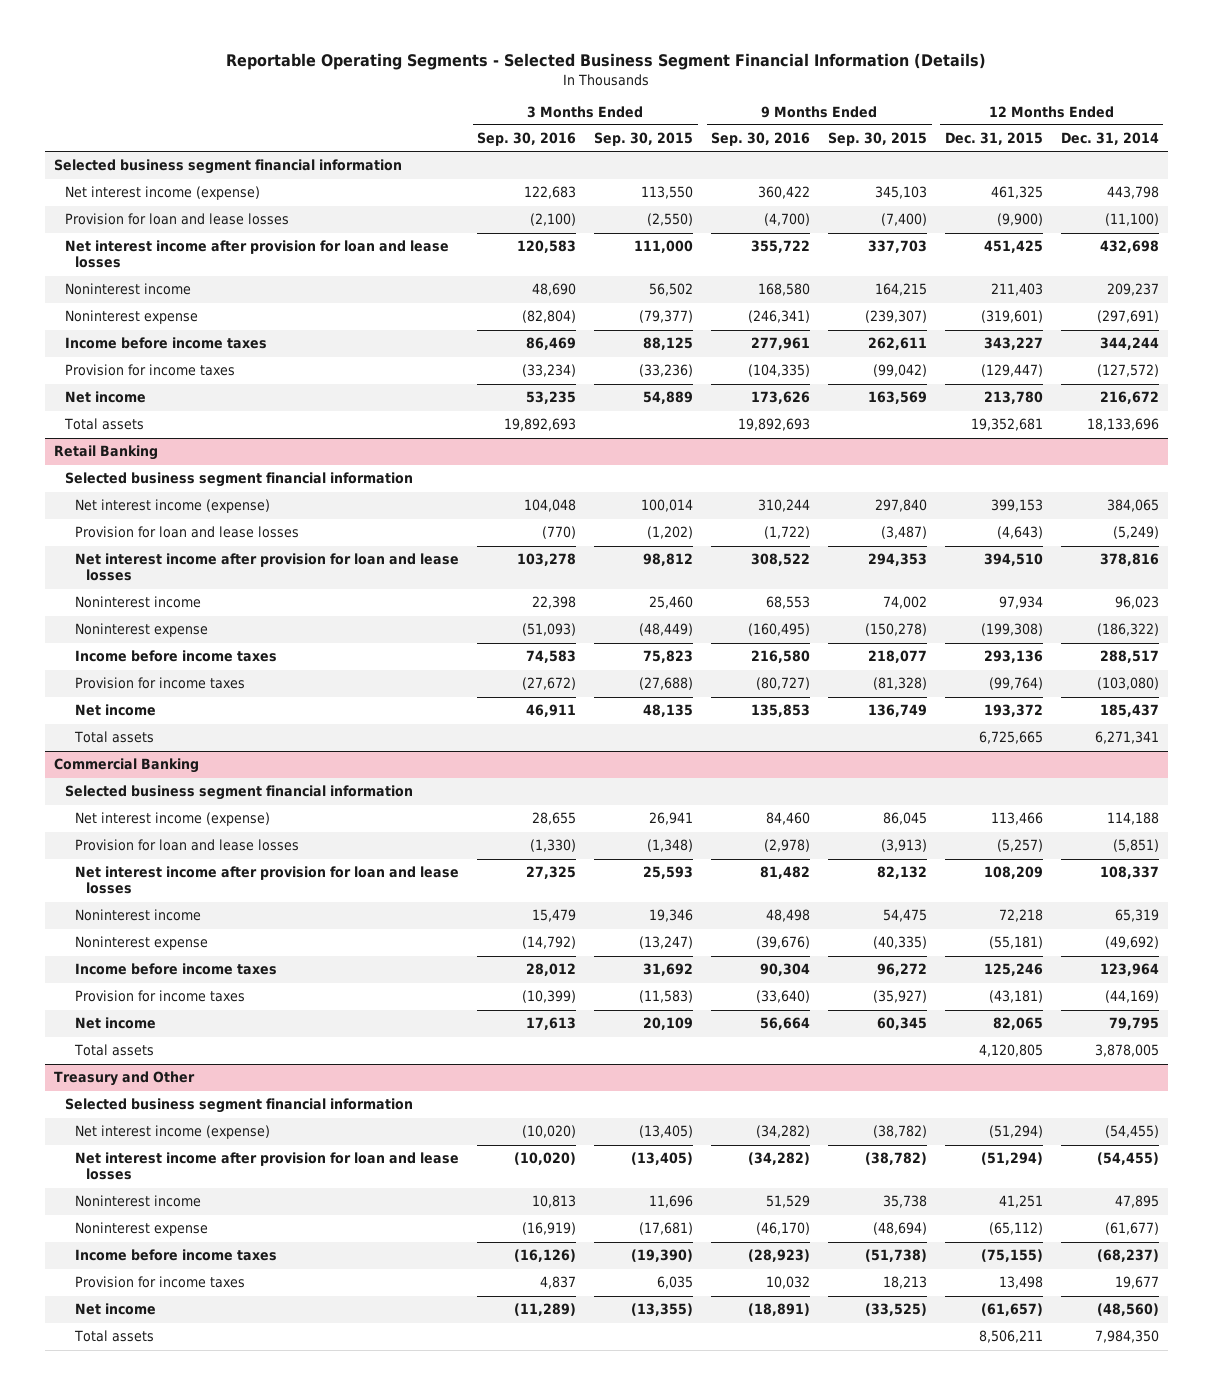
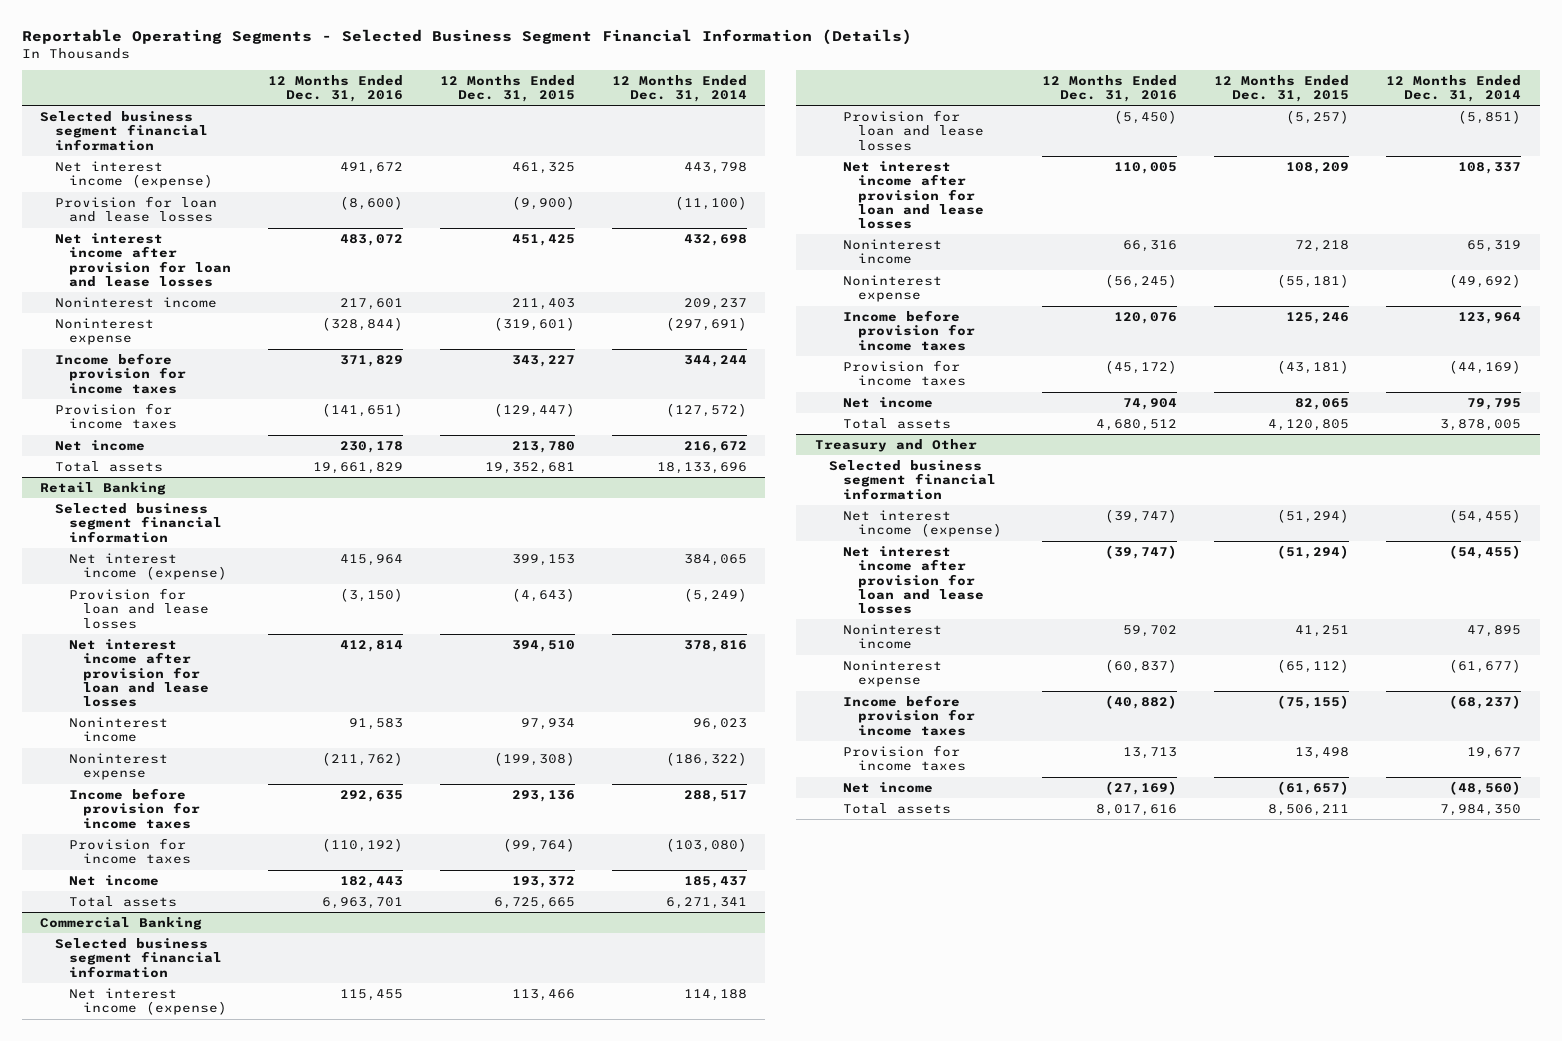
- | 3 Months Ended Sep. 30, 2016 | 3 Months Ended Sep. 30, 2015 | 9 Months Ended Sep. 30, 2016 | 9 Months Ended Sep. 30, 2015 | 12 Months Ended Dec. 31, 2015 | 12 Months Ended Dec. 31, 2014
+ | 12 Months Ended Dec. 31, 2016 | 12 Months Ended Dec. 31, 2015 | 12 Months Ended Dec. 31, 2014
- Income before income taxes | 86,469 | 88,125 | 277,961 | 262,611 | 343,227 | 344,244
+ Income before provision for income taxes | 371,829 | 343,227 | 344,244
@ Retail Banking
- Income before income taxes | 74,583 | 75,823 | 216,580 | 218,077 | 293,136 | 288,517
+ Income before provision for income taxes | 292,635 | 293,136 | 288,517
@ Commercial Banking
- Income before income taxes | 28,012 | 31,692 | 90,304 | 96,272 | 125,246 | 123,964
+ Income before provision for income taxes | 120,076 | 125,246 | 123,964
@ Treasury and Other
- Income before income taxes | (16,126) | (19,390) | (28,923) | (51,738) | (75,155) | (68,237)
+ Income before provision for income taxes | (40,882) | (75,155) | (68,237)

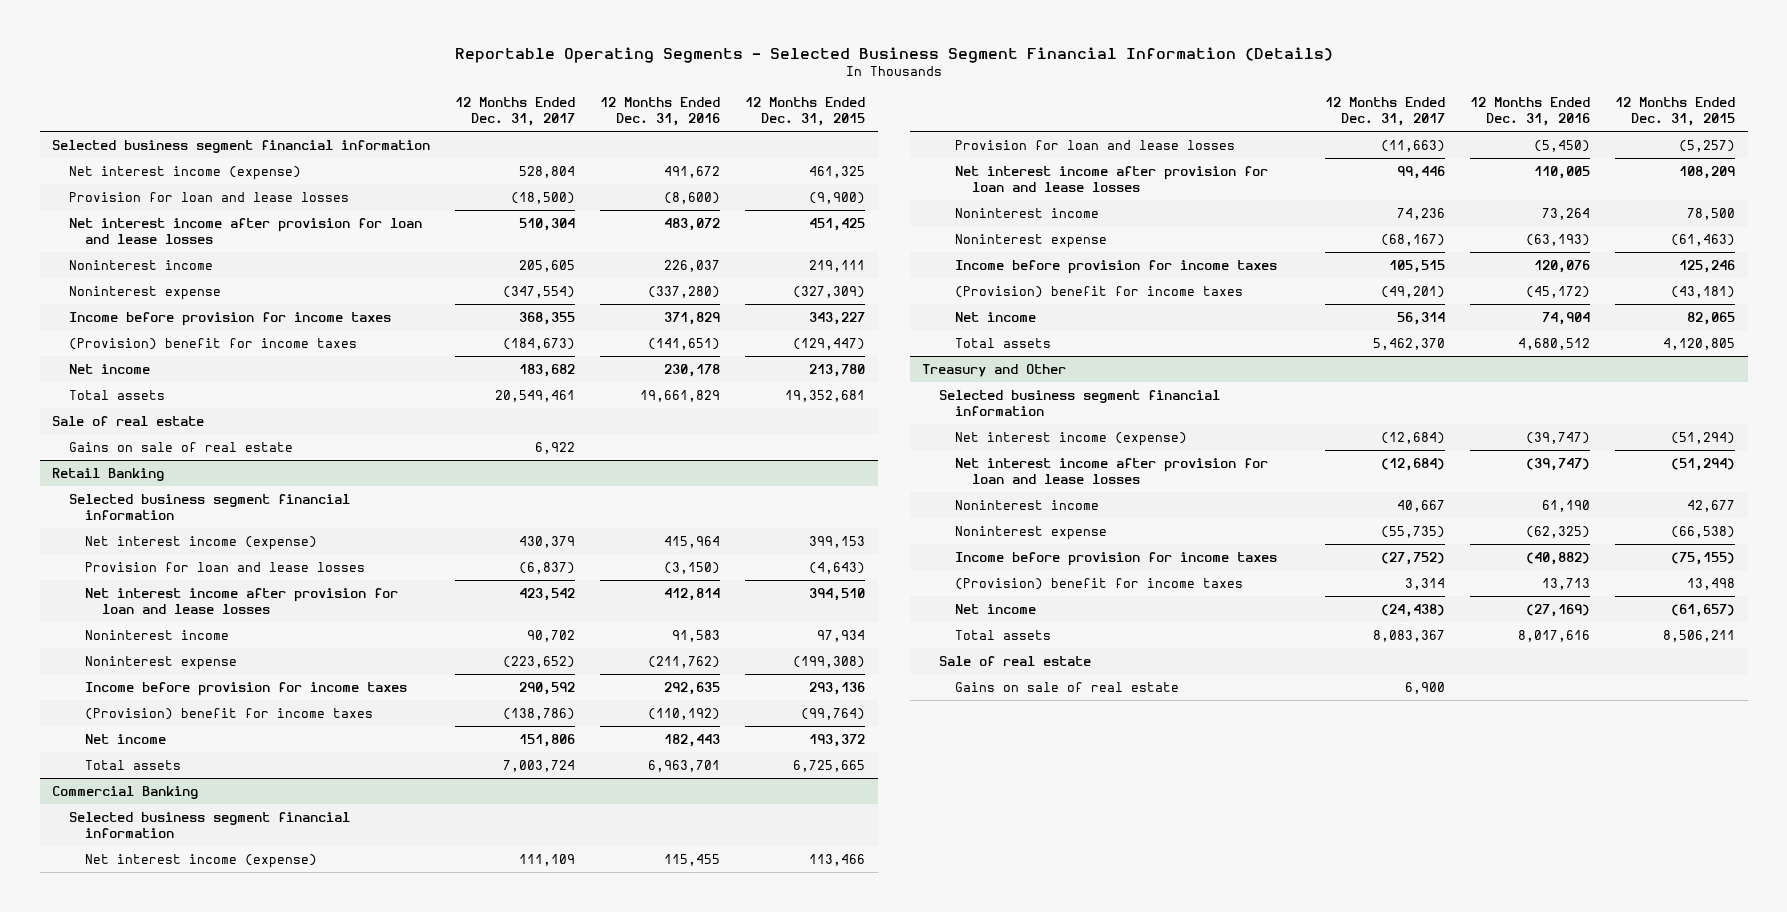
- | 12 Months Ended Dec. 31, 2016 | 12 Months Ended Dec. 31, 2015 | 12 Months Ended Dec. 31, 2014
+ | 12 Months Ended Dec. 31, 2017 | 12 Months Ended Dec. 31, 2016 | 12 Months Ended Dec. 31, 2015
- Noninterest income | 217,601 | 211,403 | 209,237
- Noninterest expense | (328,844) | (319,601) | (297,691)
+ Noninterest income | 205,605 | 226,037 | 219,111
+ Noninterest expense | (347,554) | (337,280) | (327,309)
- Provision for income taxes | (141,651) | (129,447) | (127,572)
+ (Provision) benefit for income taxes | (184,673) | (141,651) | (129,447)
+ Sale of real estate
+ Gains on sale of real estate | 6,922 | |
@ Retail Banking
- Provision for income taxes | (110,192) | (99,764) | (103,080)
+ (Provision) benefit for income taxes | (138,786) | (110,192) | (99,764)
@ Commercial Banking
- Noninterest income | 66,316 | 72,218 | 65,319
- Noninterest expense | (56,245) | (55,181) | (49,692)
+ Noninterest income | 74,236 | 73,264 | 78,500
+ Noninterest expense | (68,167) | (63,193) | (61,463)
- Provision for income taxes | (45,172) | (43,181) | (44,169)
+ (Provision) benefit for income taxes | (49,201) | (45,172) | (43,181)
@ Treasury and Other
- Noninterest income | 59,702 | 41,251 | 47,895
- Noninterest expense | (60,837) | (65,112) | (61,677)
+ Noninterest income | 40,667 | 61,190 | 42,677
+ Noninterest expense | (55,735) | (62,325) | (66,538)
- Provision for income taxes | 13,713 | 13,498 | 19,677
+ (Provision) benefit for income taxes | 3,314 | 13,713 | 13,498
+ Sale of real estate
+ Gains on sale of real estate | 6,900 | |

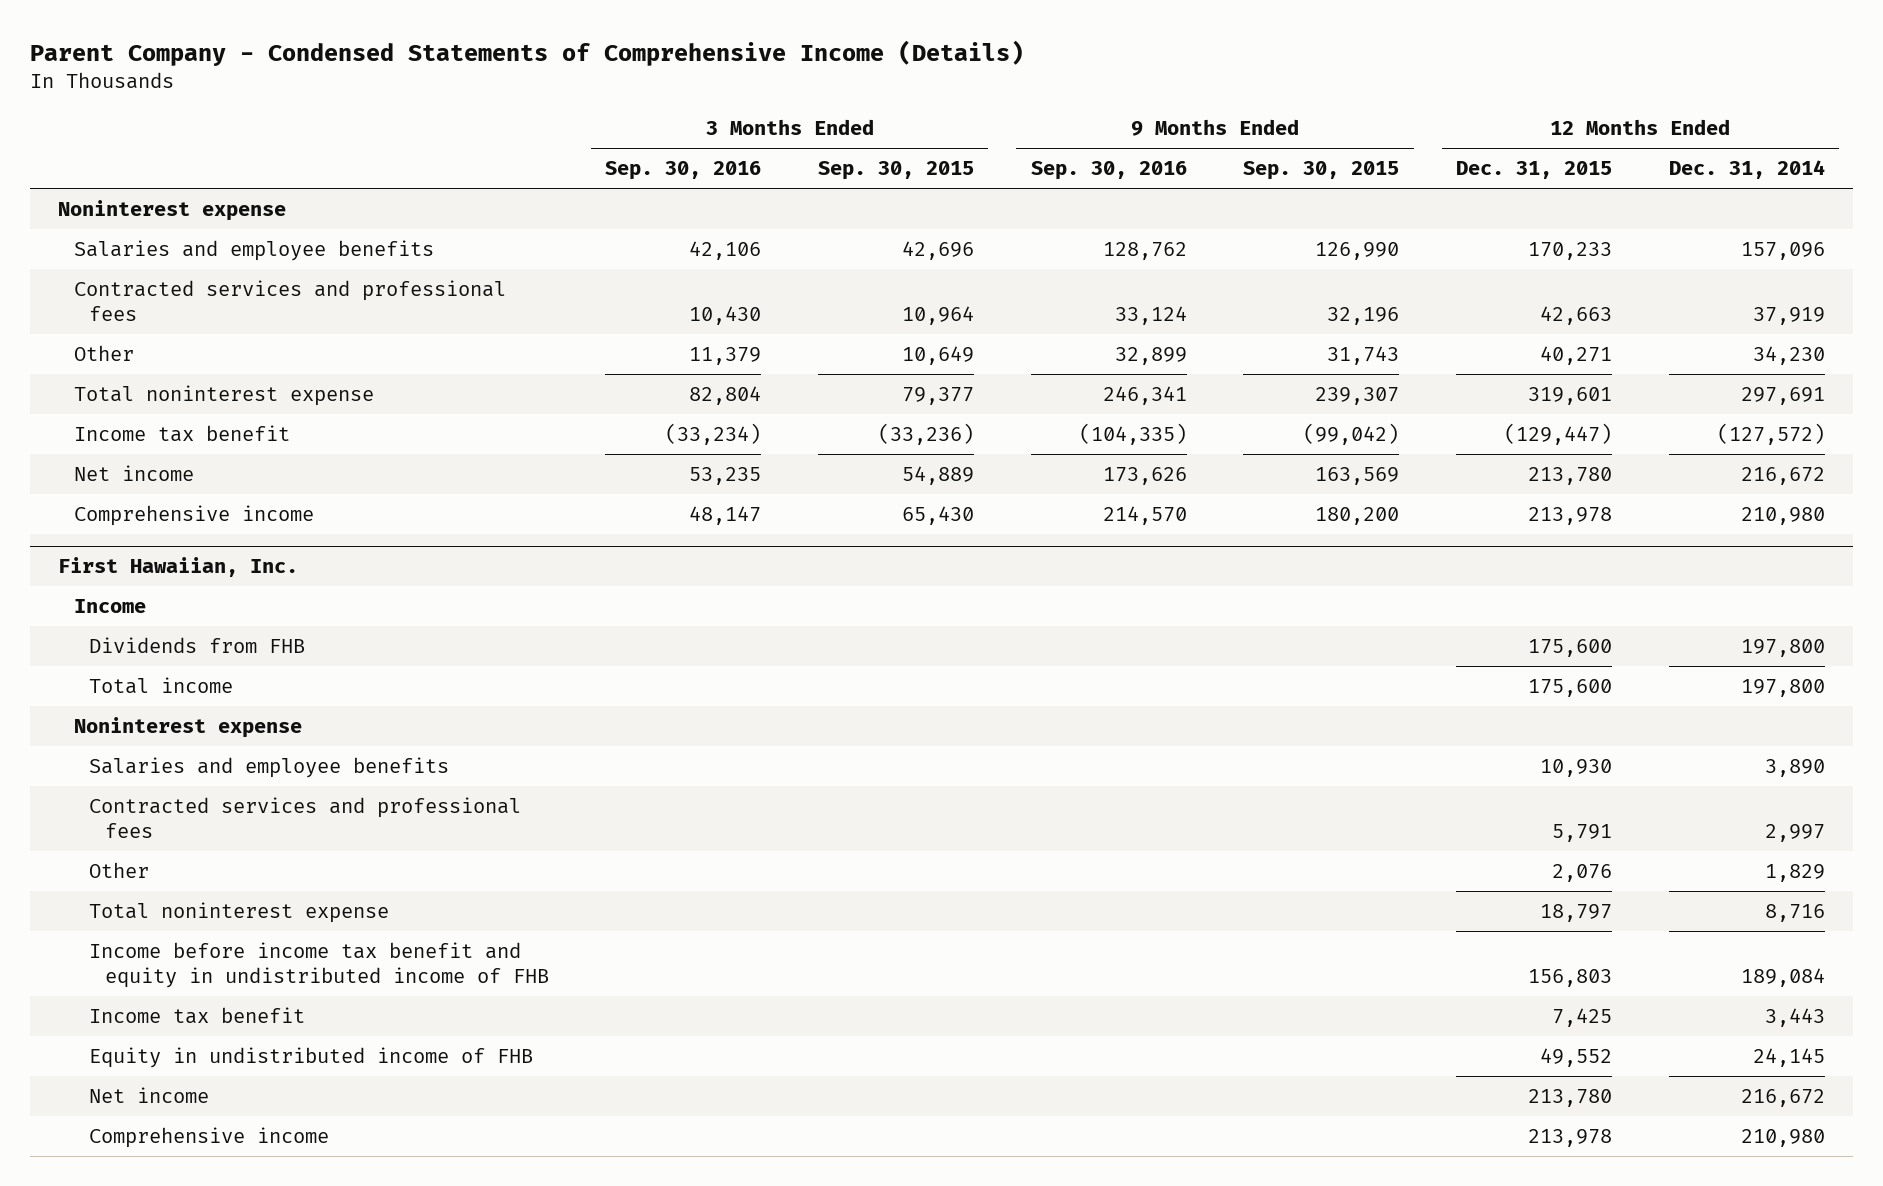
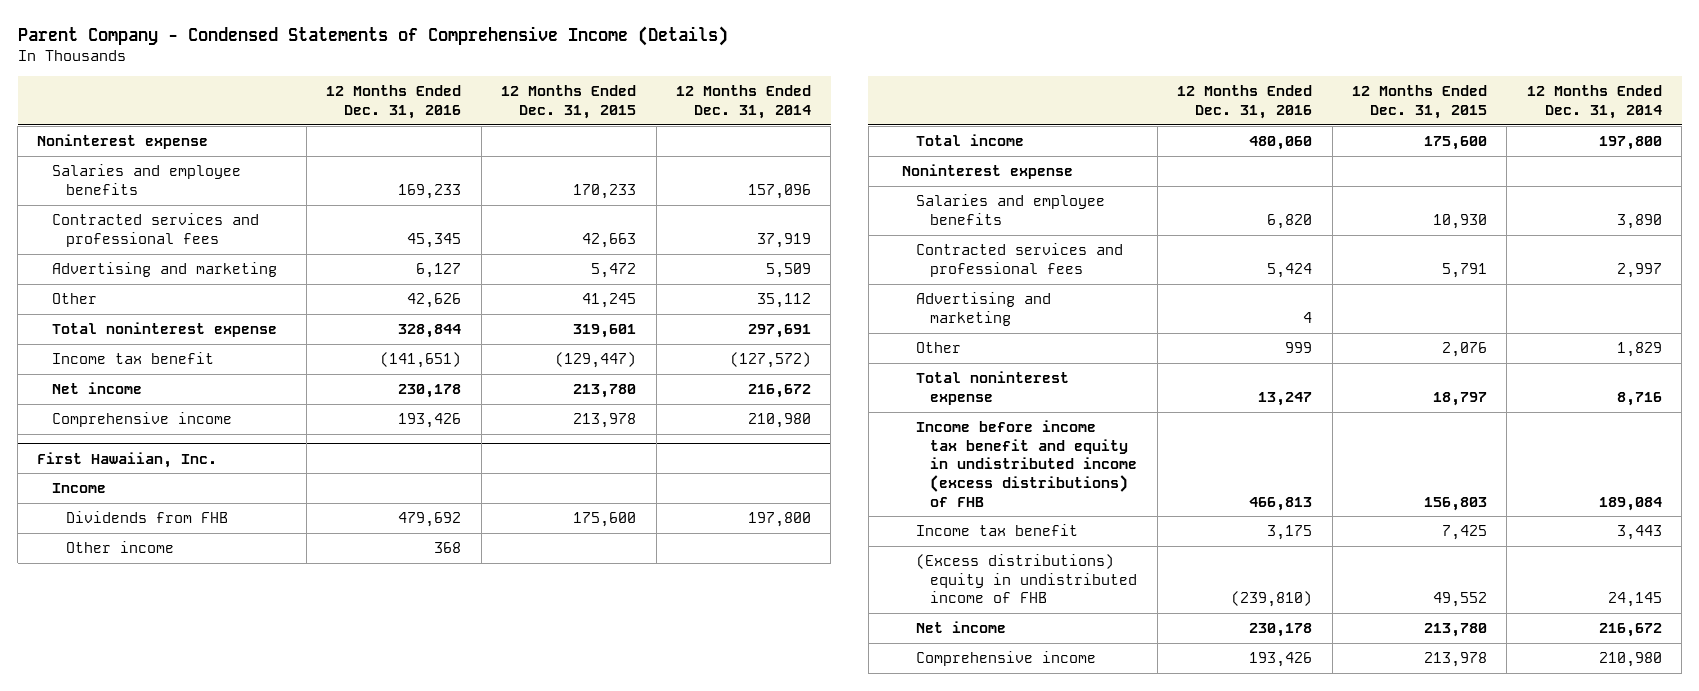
- | 3 Months Ended Sep. 30, 2016 | 3 Months Ended Sep. 30, 2015 | 9 Months Ended Sep. 30, 2016 | 9 Months Ended Sep. 30, 2015 | 12 Months Ended Dec. 31, 2015 | 12 Months Ended Dec. 31, 2014
+ | 12 Months Ended Dec. 31, 2016 | 12 Months Ended Dec. 31, 2015 | 12 Months Ended Dec. 31, 2014
- Other | 11,379 | 10,649 | 32,899 | 31,743 | 40,271 | 34,230
+ Advertising and marketing | 6,127 | 5,472 | 5,509
+ Other | 42,626 | 41,245 | 35,112
@ First Hawaiian, Inc.
+ Other income | 368 | |
+ Advertising and marketing | 4 | |
- Income before income tax benefit and equity in undistributed income of FHB | | | | | 156,803 | 189,084
+ Income before income tax benefit and equity in undistributed income (excess distributions) of FHB | 466,813 | 156,803 | 189,084
- Equity in undistributed income of FHB | | | | | 49,552 | 24,145
+ (Excess distributions) equity in undistributed income of FHB | (239,810) | 49,552 | 24,145

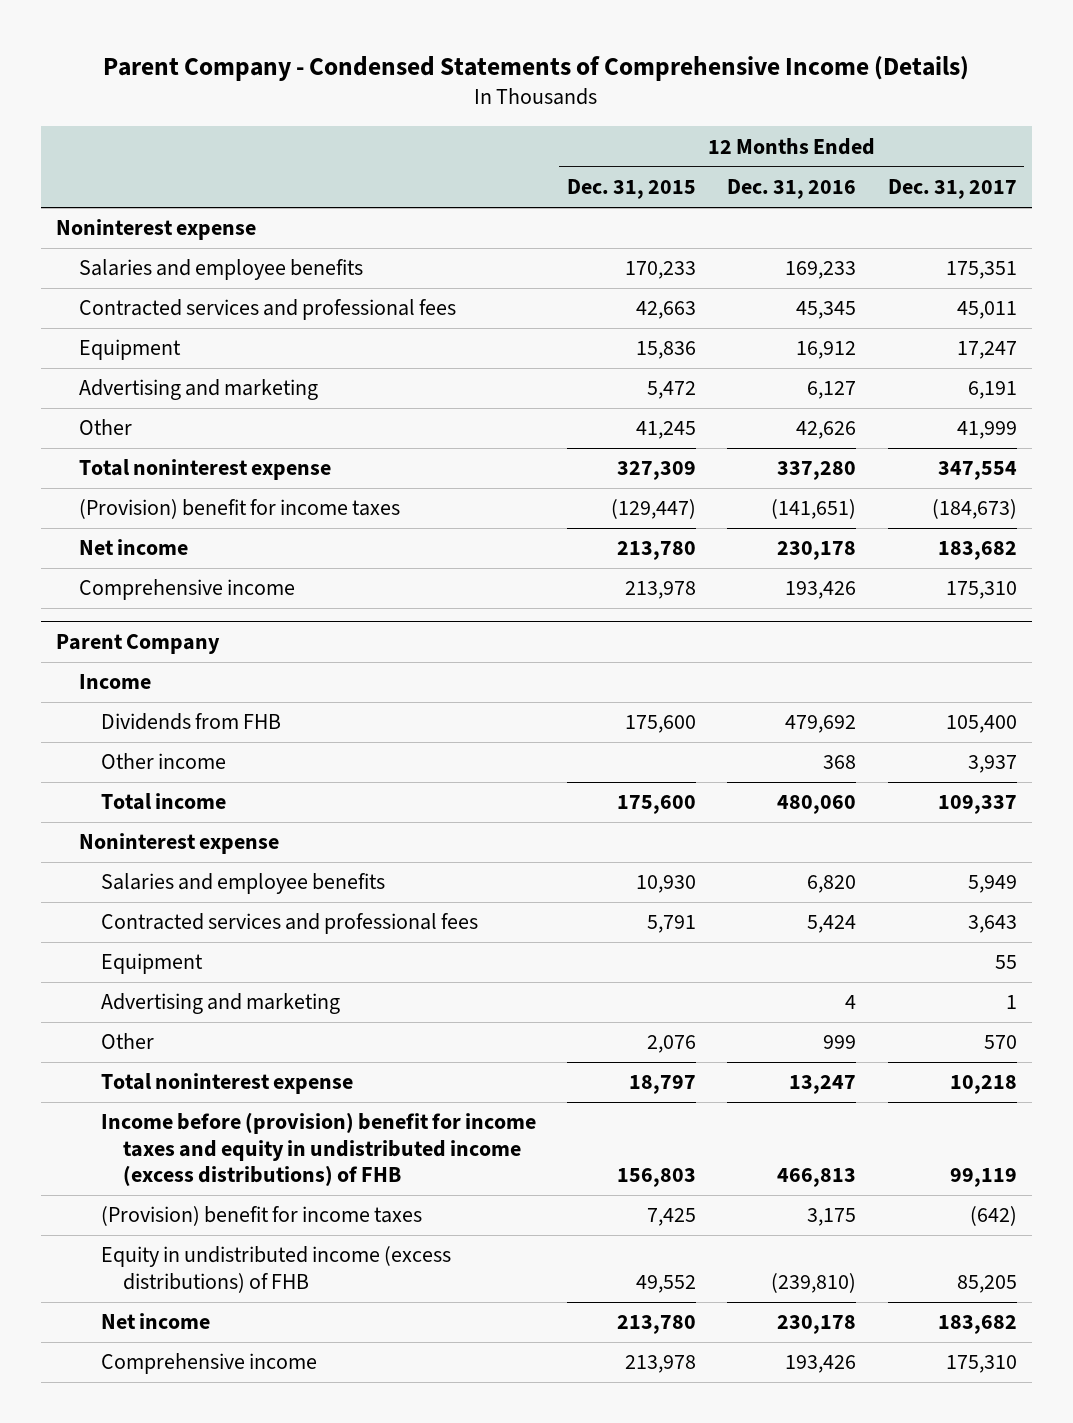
- | 12 Months Ended Dec. 31, 2016 | 12 Months Ended Dec. 31, 2015 | 12 Months Ended Dec. 31, 2014
+ | 12 Months Ended Dec. 31, 2015 | 12 Months Ended Dec. 31, 2016 | 12 Months Ended Dec. 31, 2017
+ Equipment | 15,836 | 16,912 | 17,247
- Total noninterest expense | 328,844 | 319,601 | 297,691
- Income tax benefit | (141,651) | (129,447) | (127,572)
+ Total noninterest expense | 327,309 | 337,280 | 347,554
+ (Provision) benefit for income taxes | (129,447) | (141,651) | (184,673)
- First Hawaiian, Inc.
+ Parent Company
+ Equipment | | | 55
- Income before income tax benefit and equity in undistributed income (excess distributions) of FHB | 466,813 | 156,803 | 189,084
- Income tax benefit | 3,175 | 7,425 | 3,443
- (Excess distributions) equity in undistributed income of FHB | (239,810) | 49,552 | 24,145
+ Income before (provision) benefit for income taxes and equity in undistributed income (excess distributions) of FHB | 156,803 | 466,813 | 99,119
+ (Provision) benefit for income taxes | 7,425 | 3,175 | (642)
+ Equity in undistributed income (excess distributions) of FHB | 49,552 | (239,810) | 85,205

